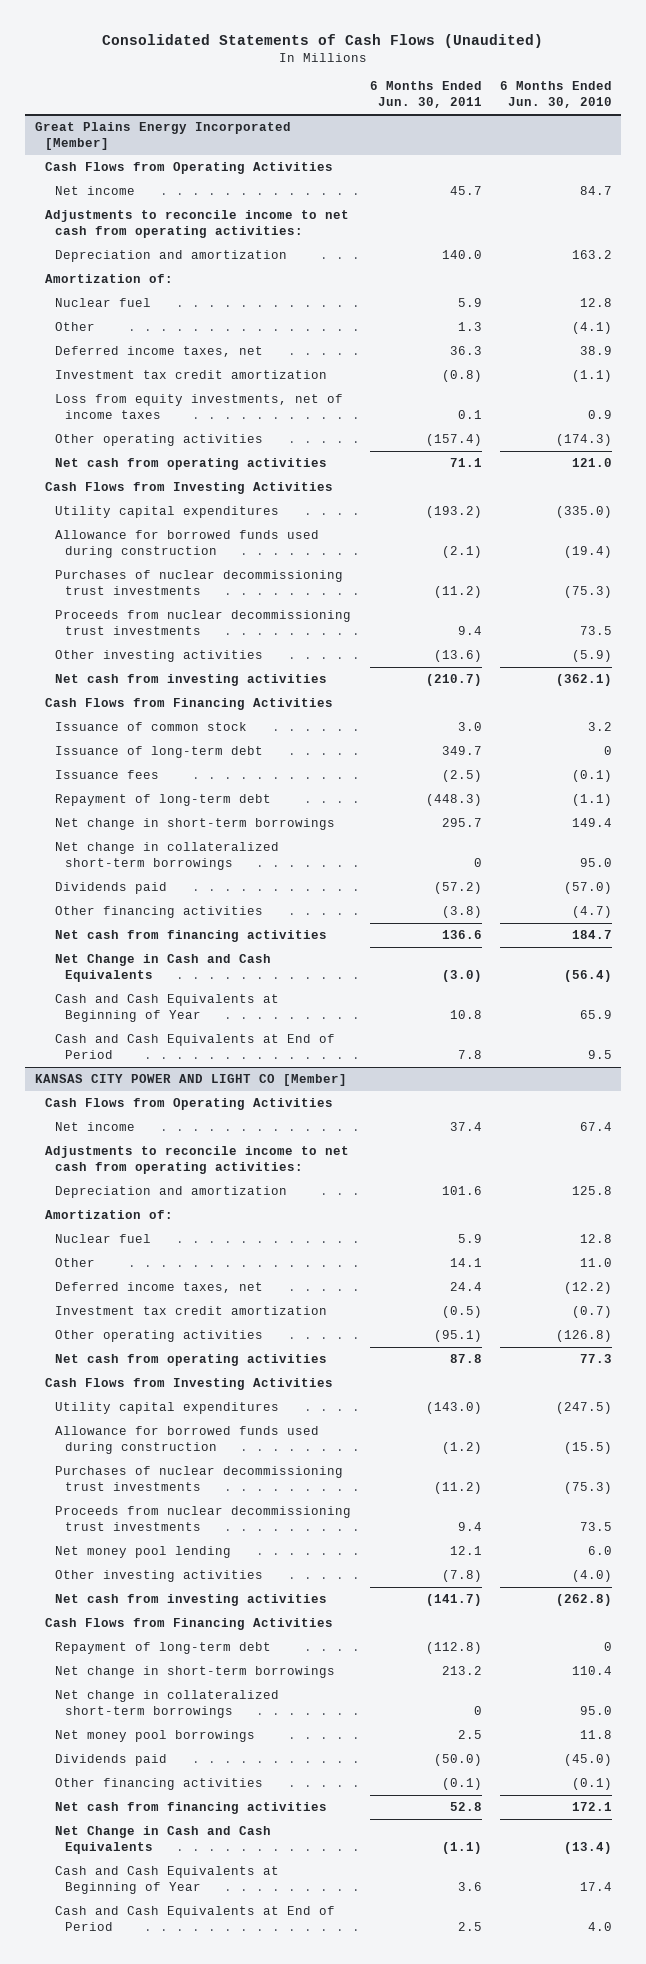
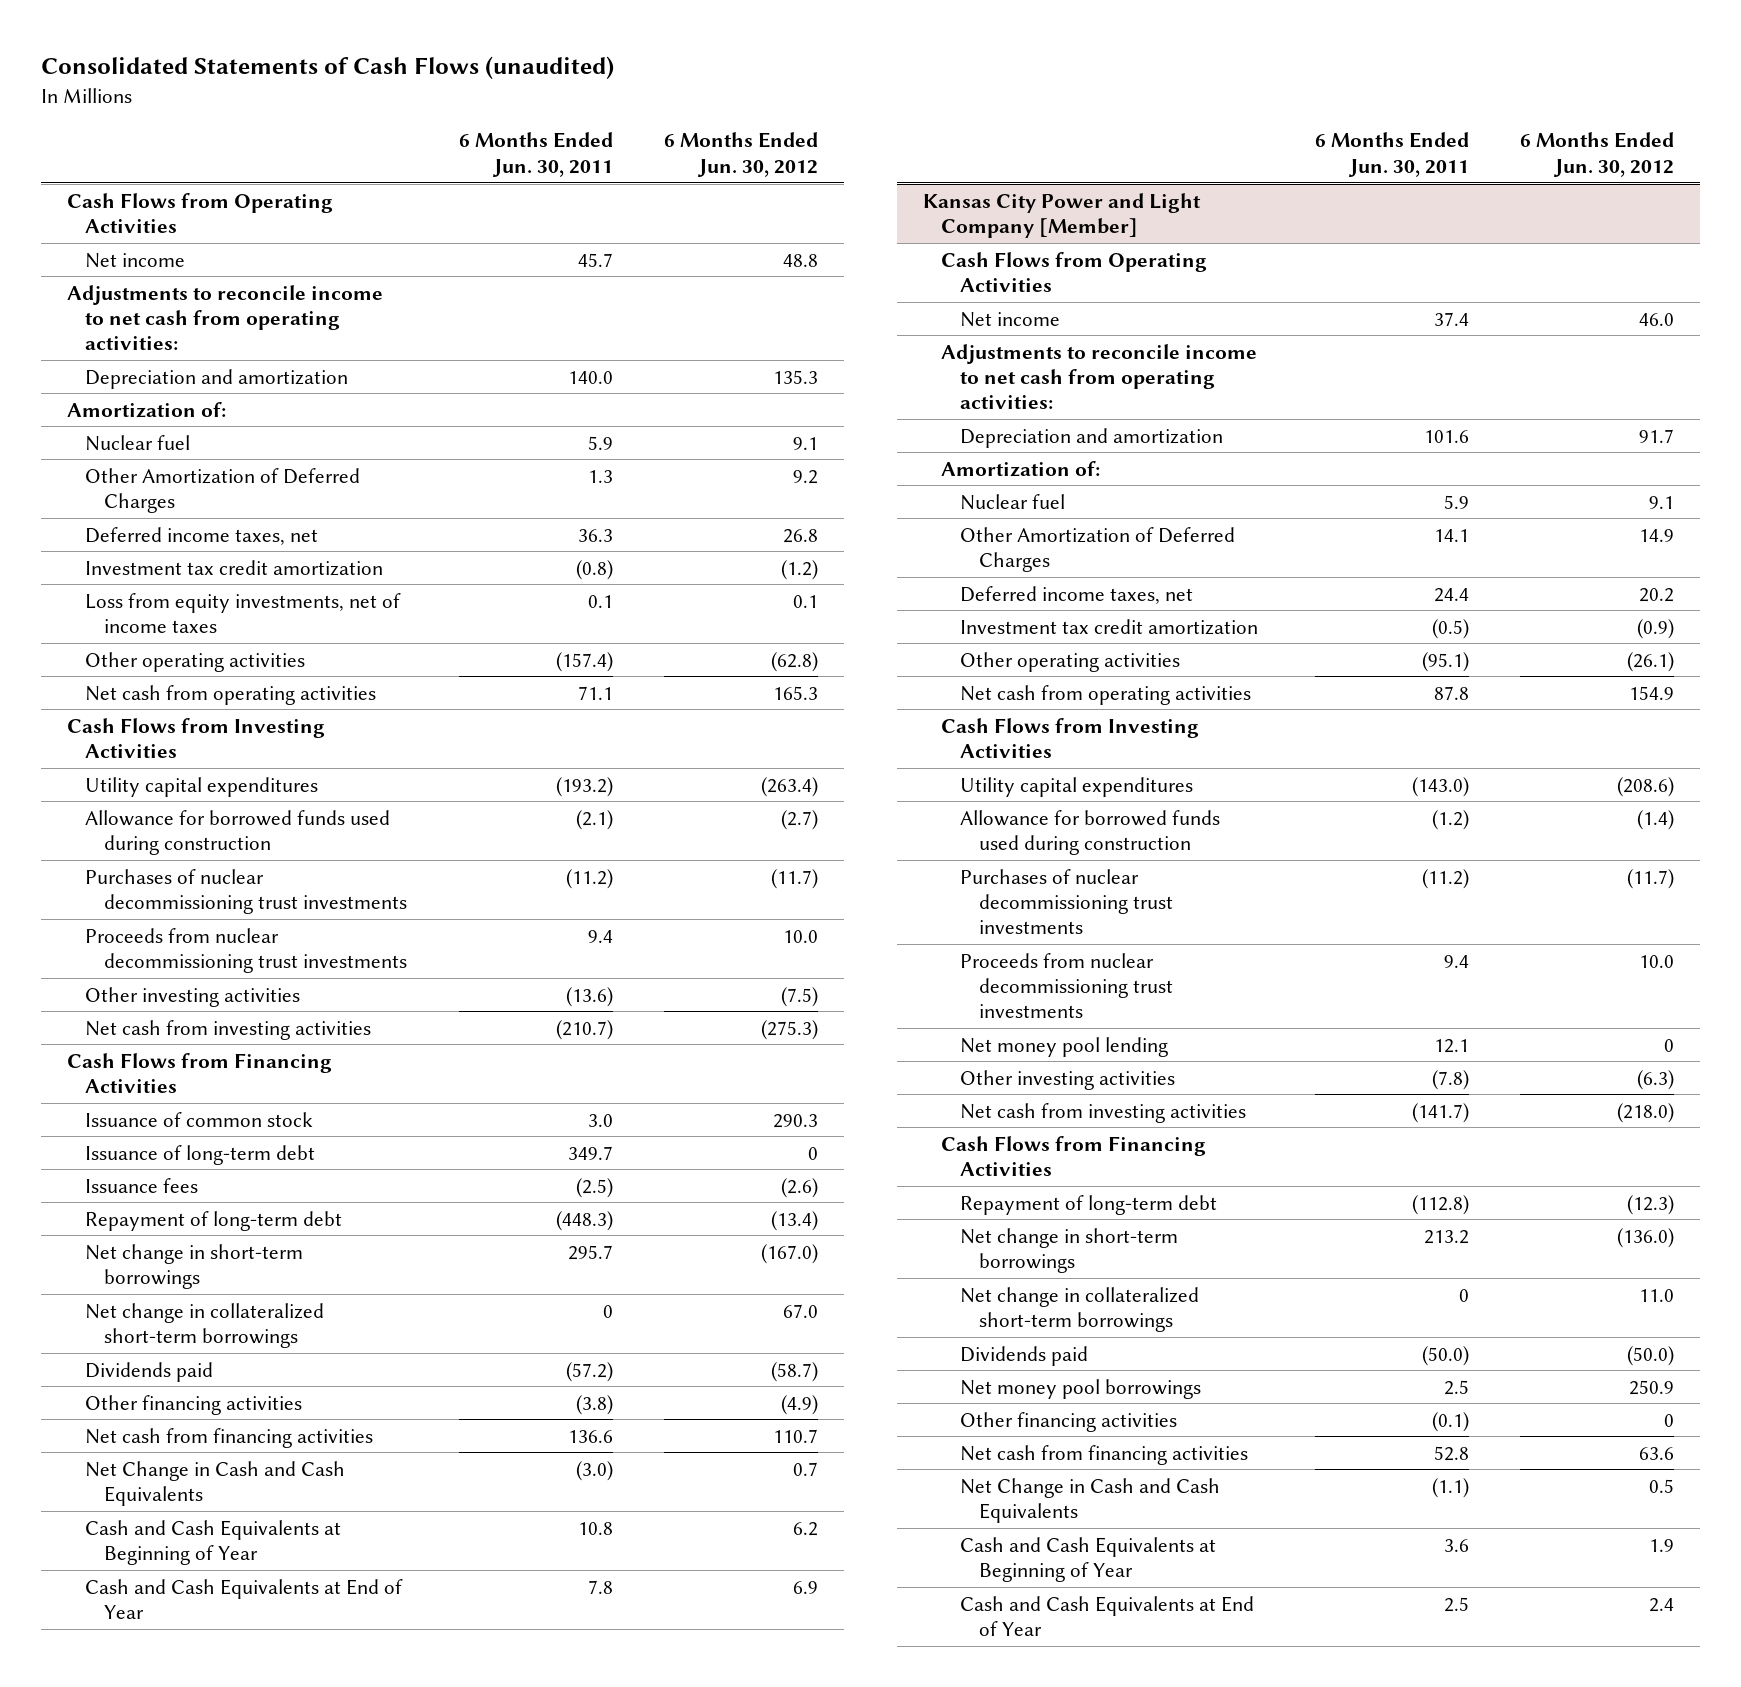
- Consolidated Statements of Cash Flows (Unaudited)
+ Consolidated Statements of Cash Flows (unaudited)
- | 6 Months Ended Jun. 30, 2011 | 6 Months Ended Jun. 30, 2010
+ | 6 Months Ended Jun. 30, 2011 | 6 Months Ended Jun. 30, 2012
- Great Plains Energy Incorporated [Member]
- Other | 1.3 | (4.1)
+ Other Amortization of Deferred Charges | 1.3 | 9.2
- Cash and Cash Equivalents at End of Period | 7.8 | 9.5
- KANSAS CITY POWER AND LIGHT CO [Member]
+ Cash and Cash Equivalents at End of Year | 7.8 | 6.9
+ Kansas City Power and Light Company [Member]
- Other | 14.1 | 11.0
+ Other Amortization of Deferred Charges | 14.1 | 14.9
- Net money pool borrowings | 2.5 | 11.8
+ Net money pool borrowings | 2.5 | 250.9
- Cash and Cash Equivalents at End of Period | 2.5 | 4.0
+ Cash and Cash Equivalents at End of Year | 2.5 | 2.4

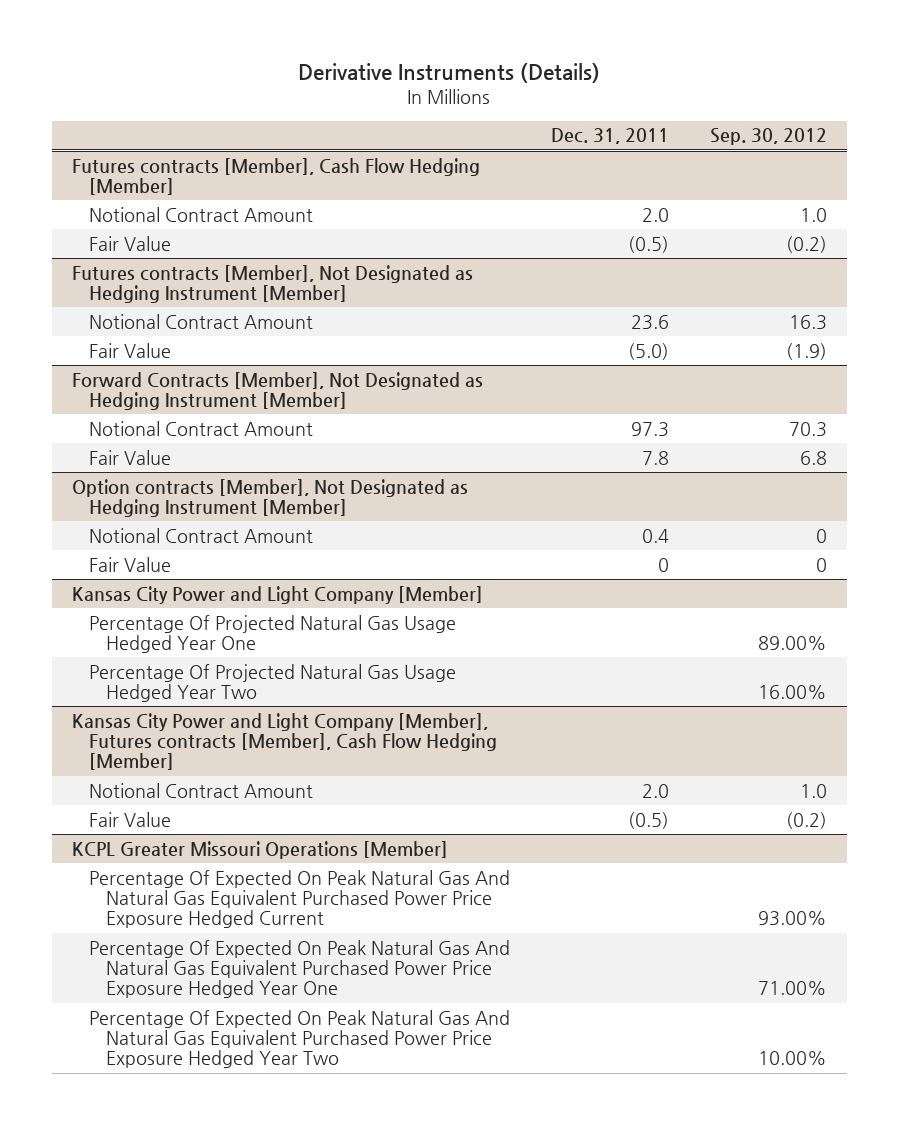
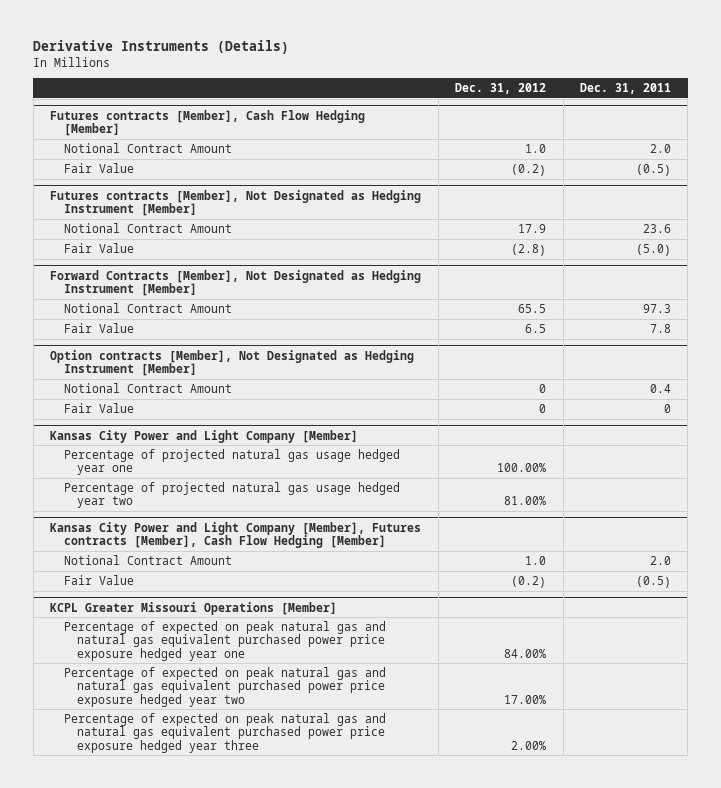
- | Dec. 31, 2011 | Sep. 30, 2012
+ | Dec. 31, 2012 | Dec. 31, 2011
@ Kansas City Power and Light Company [Member]
- Percentage Of Projected Natural Gas Usage Hedged Year One | | 89.00%
- Percentage Of Projected Natural Gas Usage Hedged Year Two | | 16.00%
+ Percentage of projected natural gas usage hedged year one | 100.00% |
+ Percentage of projected natural gas usage hedged year two | 81.00% |
@ KCPL Greater Missouri Operations [Member]
- Percentage Of Expected On Peak Natural Gas And Natural Gas Equivalent Purchased Power Price Exposure Hedged Current | | 93.00%
- Percentage Of Expected On Peak Natural Gas And Natural Gas Equivalent Purchased Power Price Exposure Hedged Year One | | 71.00%
- Percentage Of Expected On Peak Natural Gas And Natural Gas Equivalent Purchased Power Price Exposure Hedged Year Two | | 10.00%
+ Percentage of expected on peak natural gas and natural gas equivalent purchased power price exposure hedged year one | 84.00% |
+ Percentage of expected on peak natural gas and natural gas equivalent purchased power price exposure hedged year two | 17.00% |
+ Percentage of expected on peak natural gas and natural gas equivalent purchased power price exposure hedged year three | 2.00% |

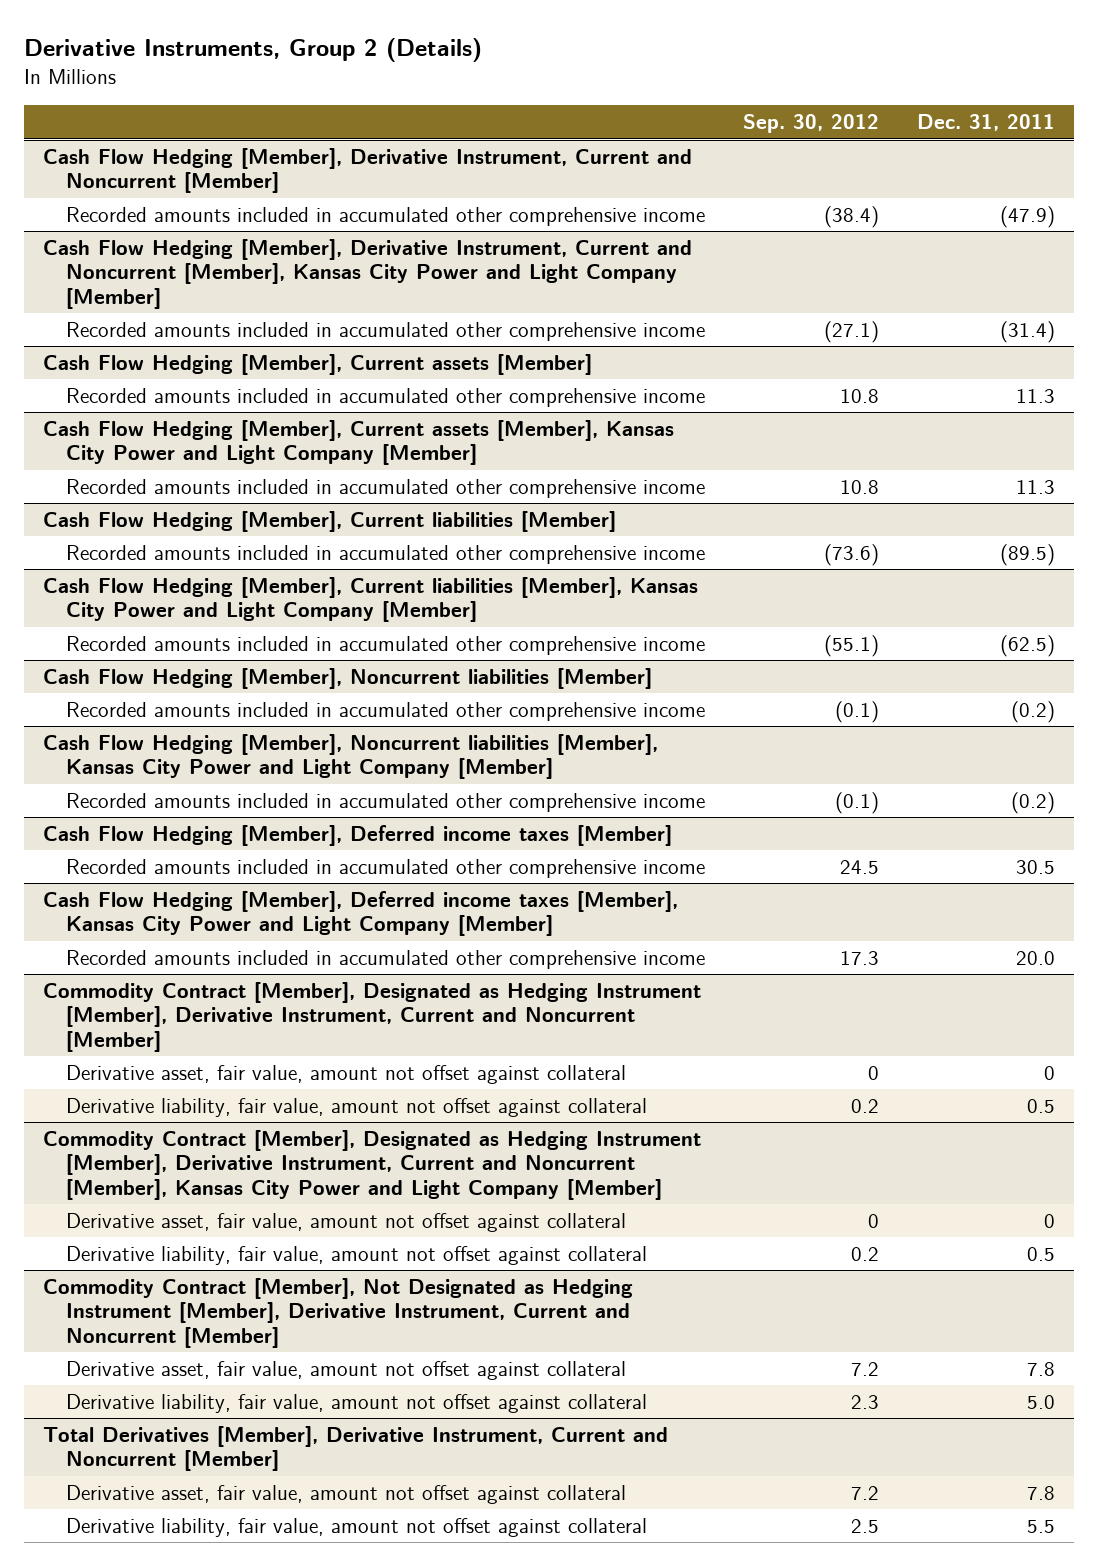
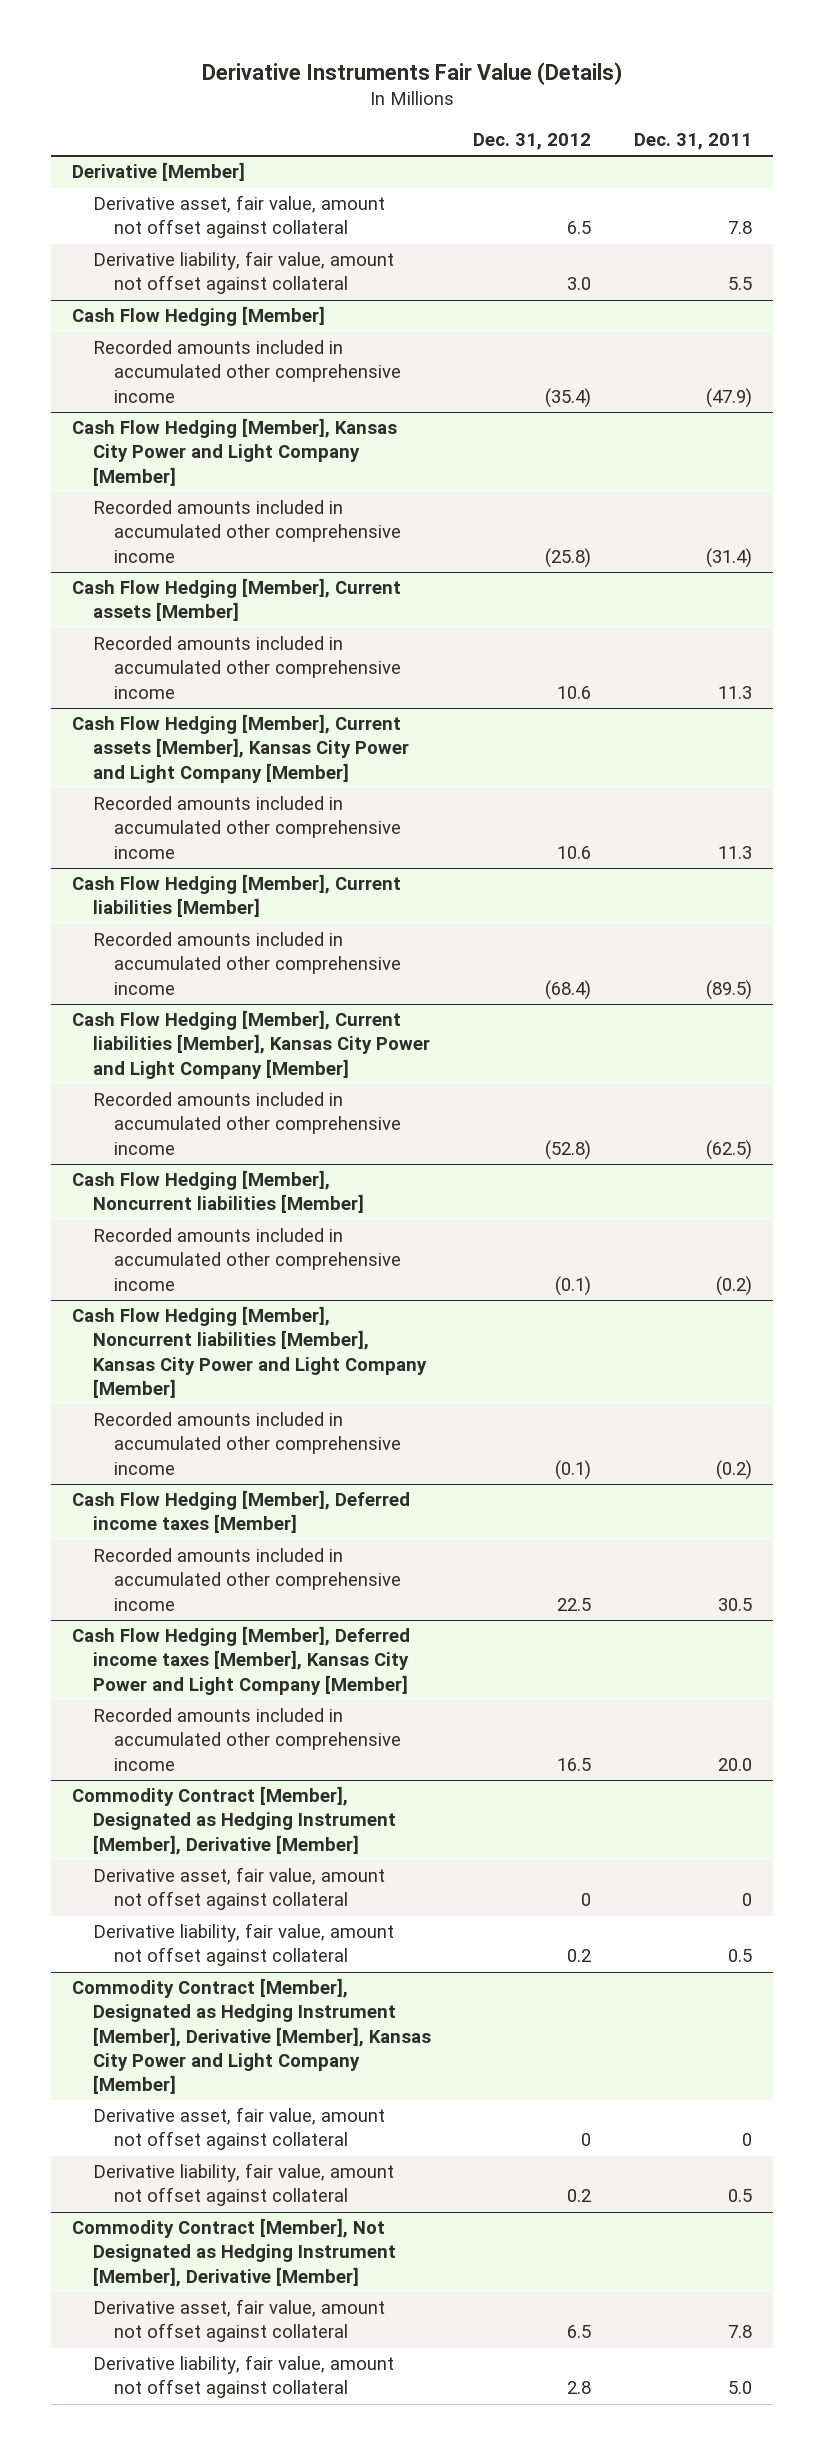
- Derivative Instruments, Group 2 (Details)
+ Derivative Instruments Fair Value (Details)
- | Sep. 30, 2012 | Dec. 31, 2011
+ | Dec. 31, 2012 | Dec. 31, 2011
- Cash Flow Hedging [Member], Derivative Instrument, Current and Noncurrent [Member]
+ Derivative [Member]
+ Derivative asset, fair value, amount not offset against collateral | 6.5 | 7.8
+ Derivative liability, fair value, amount not offset against collateral | 3.0 | 5.5
+ Cash Flow Hedging [Member]
- Cash Flow Hedging [Member], Derivative Instrument, Current and Noncurrent [Member], Kansas City Power and Light Company [Member]
+ Cash Flow Hedging [Member], Kansas City Power and Light Company [Member]
- Commodity Contract [Member], Designated as Hedging Instrument [Member], Derivative Instrument, Current and Noncurrent [Member]
+ Commodity Contract [Member], Designated as Hedging Instrument [Member], Derivative [Member]
- Commodity Contract [Member], Designated as Hedging Instrument [Member], Derivative Instrument, Current and Noncurrent [Member], Kansas City Power and Light Company [Member]
+ Commodity Contract [Member], Designated as Hedging Instrument [Member], Derivative [Member], Kansas City Power and Light Company [Member]
- Commodity Contract [Member], Not Designated as Hedging Instrument [Member], Derivative Instrument, Current and Noncurrent [Member]
+ Commodity Contract [Member], Not Designated as Hedging Instrument [Member], Derivative [Member]
- Total Derivatives [Member], Derivative Instrument, Current and Noncurrent [Member]
- Derivative asset, fair value, amount not offset against collateral | 7.2 | 7.8
- Derivative liability, fair value, amount not offset against collateral | 2.5 | 5.5

